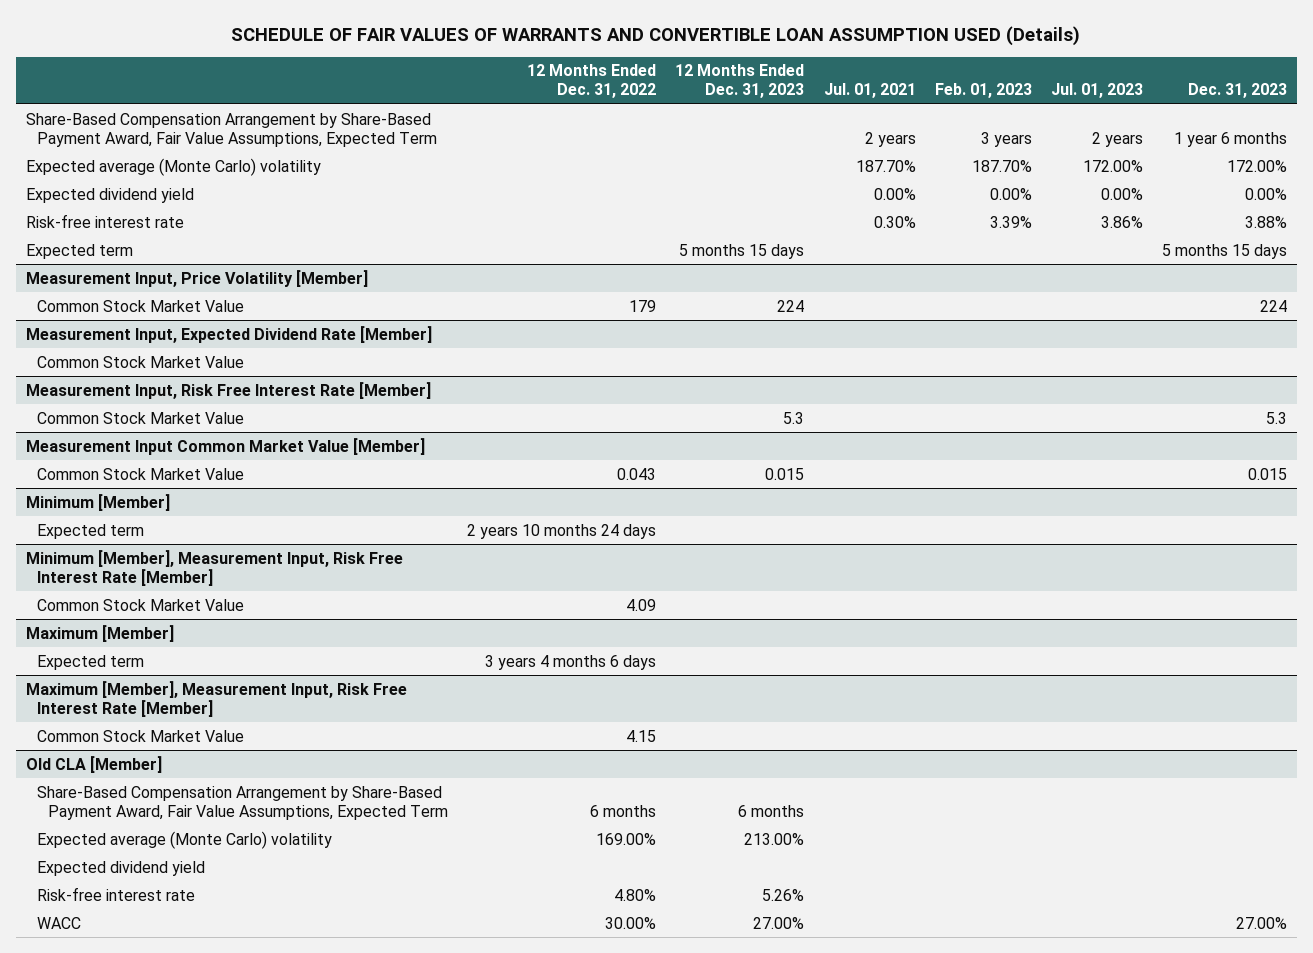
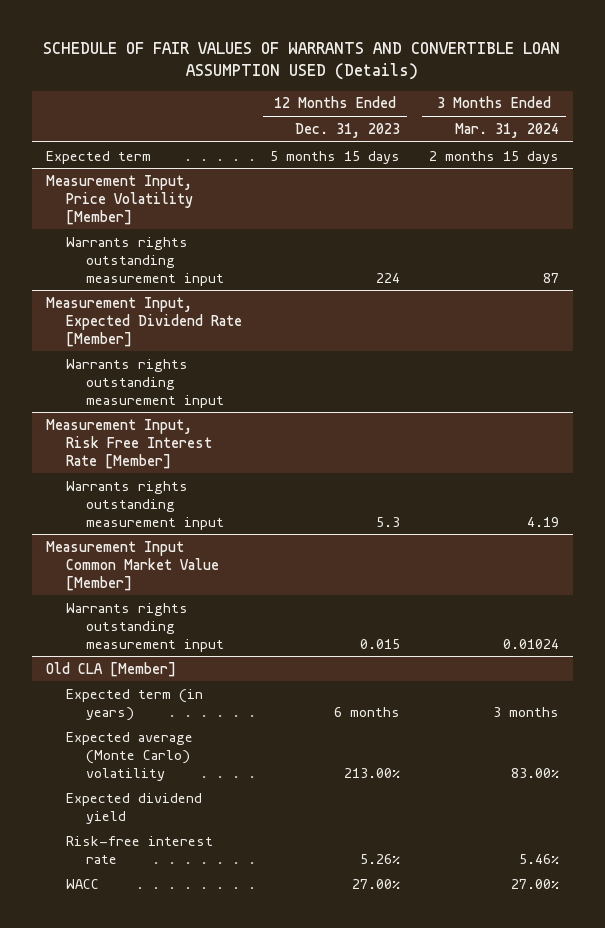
- | 12 Months Ended Dec. 31, 2022 | 12 Months Ended Dec. 31, 2023 | Jul. 01, 2021 | Feb. 01, 2023 | Jul. 01, 2023 | Dec. 31, 2023
+ | 12 Months Ended Dec. 31, 2023 | 3 Months Ended Mar. 31, 2024
- Share-Based Compensation Arrangement by Share-Based Payment Award, Fair Value Assumptions, Expected Term | | | 2 years | 3 years | 2 years | 1 year 6 months
- Expected average (Monte Carlo) volatility | | | 187.70% | 187.70% | 172.00% | 172.00%
- Expected dividend yield | | | 0.00% | 0.00% | 0.00% | 0.00%
- Risk-free interest rate | | | 0.30% | 3.39% | 3.86% | 3.88%
@ Measurement Input, Price Volatility [Member]
- Common Stock Market Value | 179 | 224 | | | | 224
+ Warrants rights outstanding measurement input | 224 | 87
@ Measurement Input, Expected Dividend Rate [Member]
- Common Stock Market Value
+ Warrants rights outstanding measurement input
@ Measurement Input, Risk Free Interest Rate [Member]
- Common Stock Market Value | | 5.3 | | | | 5.3
+ Warrants rights outstanding measurement input | 5.3 | 4.19
@ Measurement Input Common Market Value [Member]
- Common Stock Market Value | 0.043 | 0.015 | | | | 0.015
- Minimum [Member]
- Expected term | 2 years 10 months 24 days | | | | |
- Minimum [Member], Measurement Input, Risk Free Interest Rate [Member]
- Common Stock Market Value | 4.09 | | | | |
- Maximum [Member]
- Expected term | 3 years 4 months 6 days | | | | |
- Maximum [Member], Measurement Input, Risk Free Interest Rate [Member]
- Common Stock Market Value | 4.15 | | | | |
@ Measurement Input Common Market Value [Member]
+ Warrants rights outstanding measurement input | 0.015 | 0.01024
@ Old CLA [Member]
- Share-Based Compensation Arrangement by Share-Based Payment Award, Fair Value Assumptions, Expected Term | 6 months | 6 months | | | |
+ Expected term (in years) | 6 months | 3 months

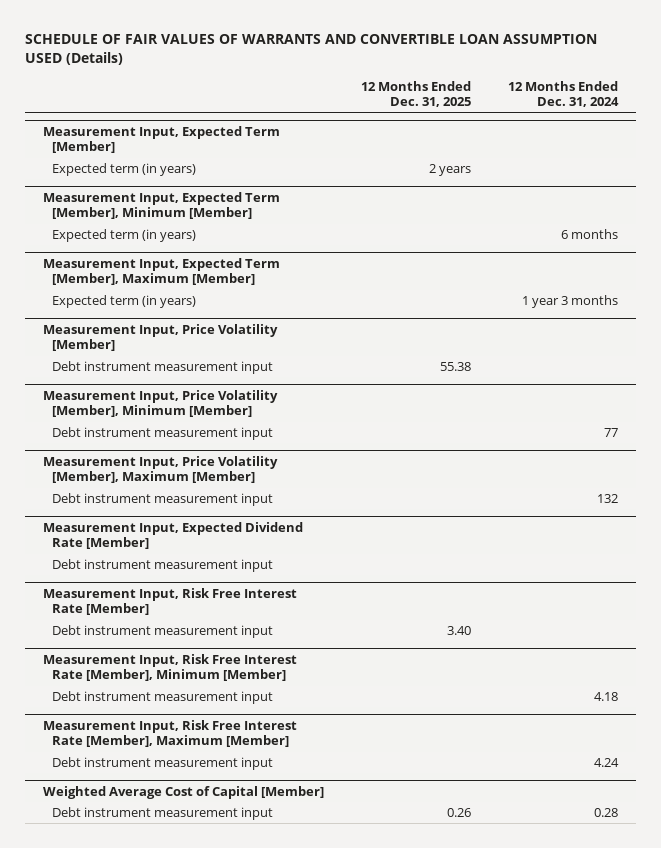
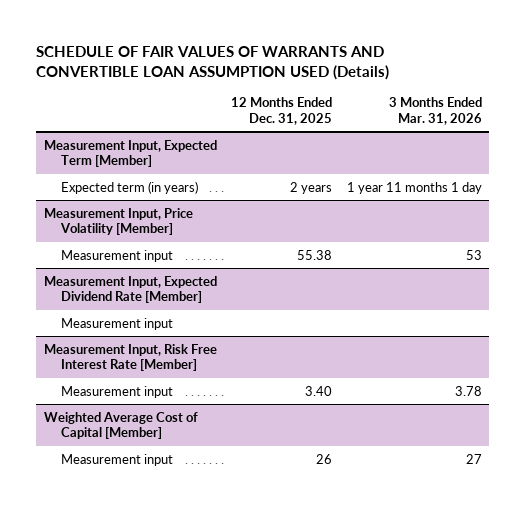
- | 12 Months Ended Dec. 31, 2025 | 12 Months Ended Dec. 31, 2024
+ | 12 Months Ended Dec. 31, 2025 | 3 Months Ended Mar. 31, 2026
- Measurement Input, Expected Term [Member], Minimum [Member]
- Expected term (in years) | | 6 months
- Measurement Input, Expected Term [Member], Maximum [Member]
- Expected term (in years) | | 1 year 3 months
@ Measurement Input, Price Volatility [Member]
- Debt instrument measurement input | 55.38 |
- Measurement Input, Price Volatility [Member], Minimum [Member]
- Debt instrument measurement input | | 77
- Measurement Input, Price Volatility [Member], Maximum [Member]
- Debt instrument measurement input | | 132
@ Measurement Input, Price Volatility [Member]
+ Measurement input | 55.38 | 53
@ Measurement Input, Expected Dividend Rate [Member]
- Debt instrument measurement input
+ Measurement input
@ Measurement Input, Risk Free Interest Rate [Member]
- Debt instrument measurement input | 3.40 |
- Measurement Input, Risk Free Interest Rate [Member], Minimum [Member]
- Debt instrument measurement input | | 4.18
- Measurement Input, Risk Free Interest Rate [Member], Maximum [Member]
- Debt instrument measurement input | | 4.24
@ Measurement Input, Risk Free Interest Rate [Member]
+ Measurement input | 3.40 | 3.78
@ Weighted Average Cost of Capital [Member]
- Debt instrument measurement input | 0.26 | 0.28
+ Measurement input | 26 | 27

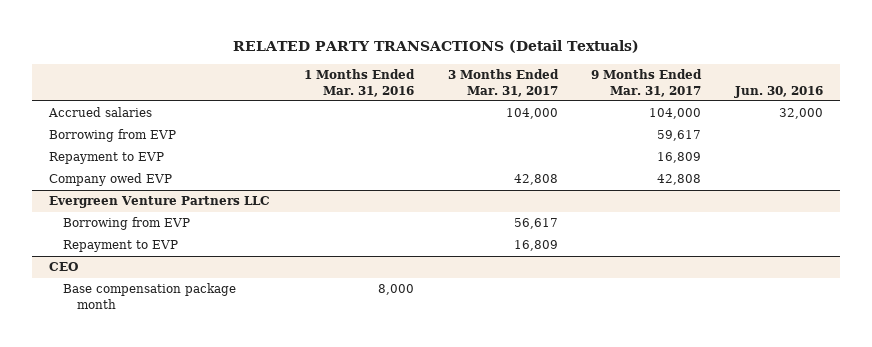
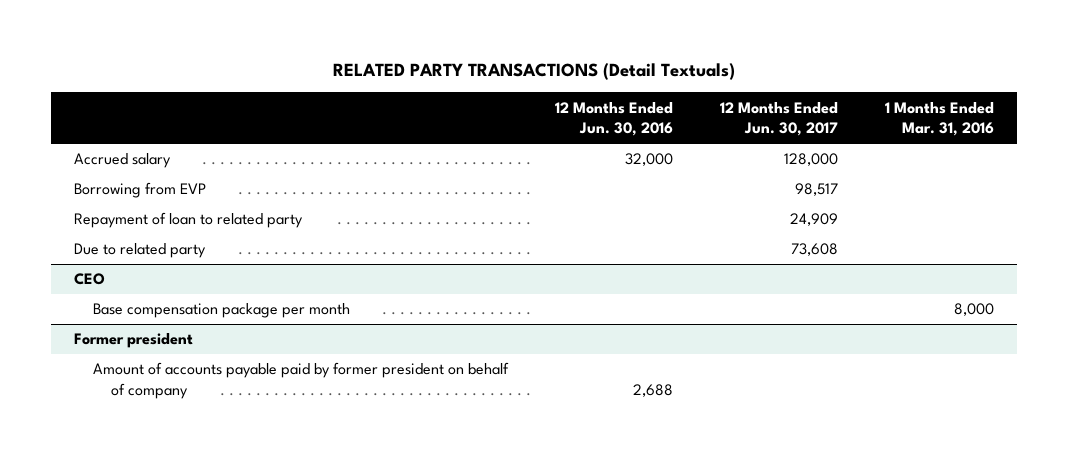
- | 1 Months Ended Mar. 31, 2016 | 3 Months Ended Mar. 31, 2017 | 9 Months Ended Mar. 31, 2017 | Jun. 30, 2016
+ | 12 Months Ended Jun. 30, 2016 | 12 Months Ended Jun. 30, 2017 | 1 Months Ended Mar. 31, 2016
- Accrued salaries | | 104,000 | 104,000 | 32,000
+ Accrued salary | 32,000 | 128,000 |
- Repayment to EVP | | | 16,809 |
- Company owed EVP | | 42,808 | 42,808 |
- Evergreen Venture Partners LLC
- Borrowing from EVP | | 56,617 | |
- Repayment to EVP | | 16,809 | |
+ Repayment of loan to related party | | 24,909 |
+ Due to related party | | 73,608 |
@ CEO
- Base compensation package month | 8,000 | | |
+ Base compensation package per month | | | 8,000
+ Former president
+ Amount of accounts payable paid by former president on behalf of company | 2,688 | |

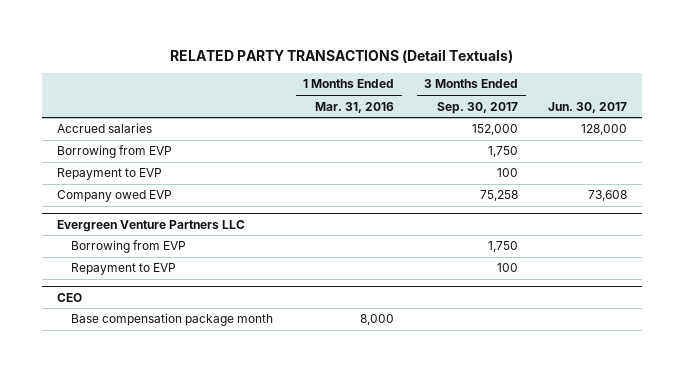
- | 12 Months Ended Jun. 30, 2016 | 12 Months Ended Jun. 30, 2017 | 1 Months Ended Mar. 31, 2016
+ | 1 Months Ended Mar. 31, 2016 | 3 Months Ended Sep. 30, 2017 | Jun. 30, 2017
- Accrued salary | 32,000 | 128,000 |
+ Accrued salaries | | 152,000 | 128,000
- Repayment of loan to related party | | 24,909 |
- Due to related party | | 73,608 |
+ Repayment to EVP | | 100 |
+ Company owed EVP | | 75,258 | 73,608
+ Evergreen Venture Partners LLC
+ Borrowing from EVP | | 1,750 |
+ Repayment to EVP | | 100 |
@ CEO
- Base compensation package per month | | | 8,000
- Former president
- Amount of accounts payable paid by former president on behalf of company | 2,688 | |
@ CEO
+ Base compensation package month | 8,000 | |

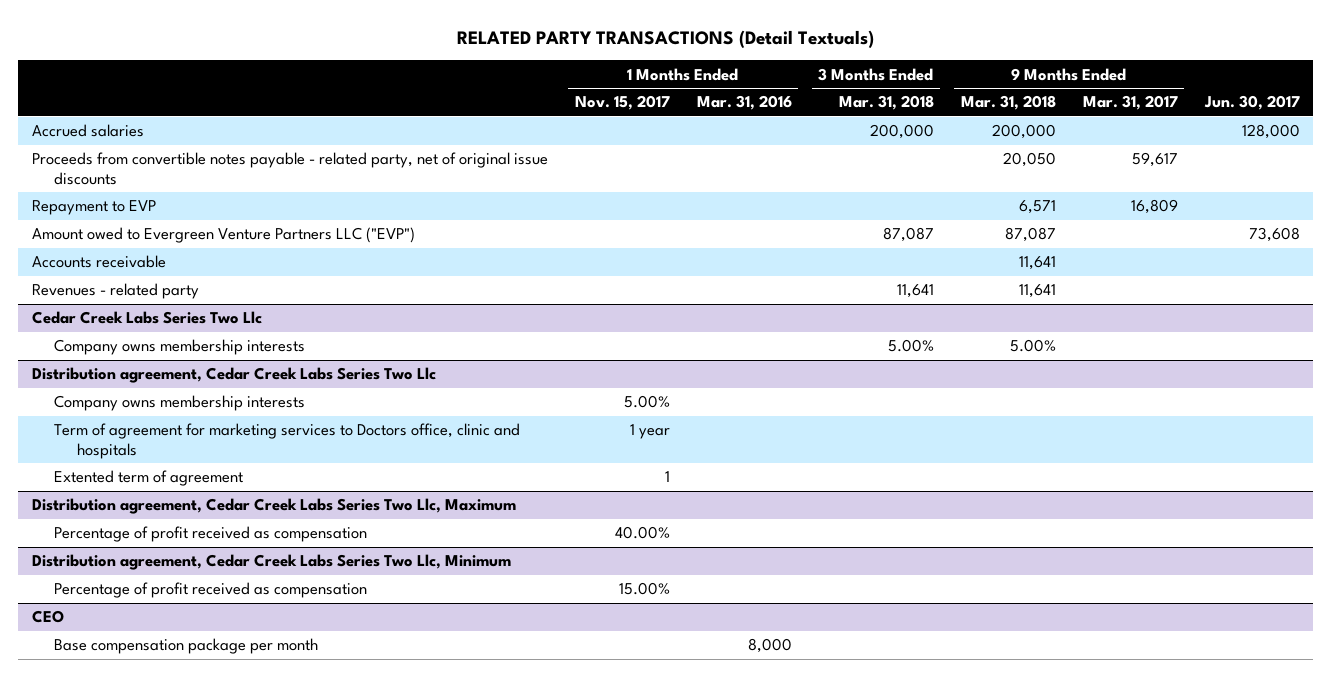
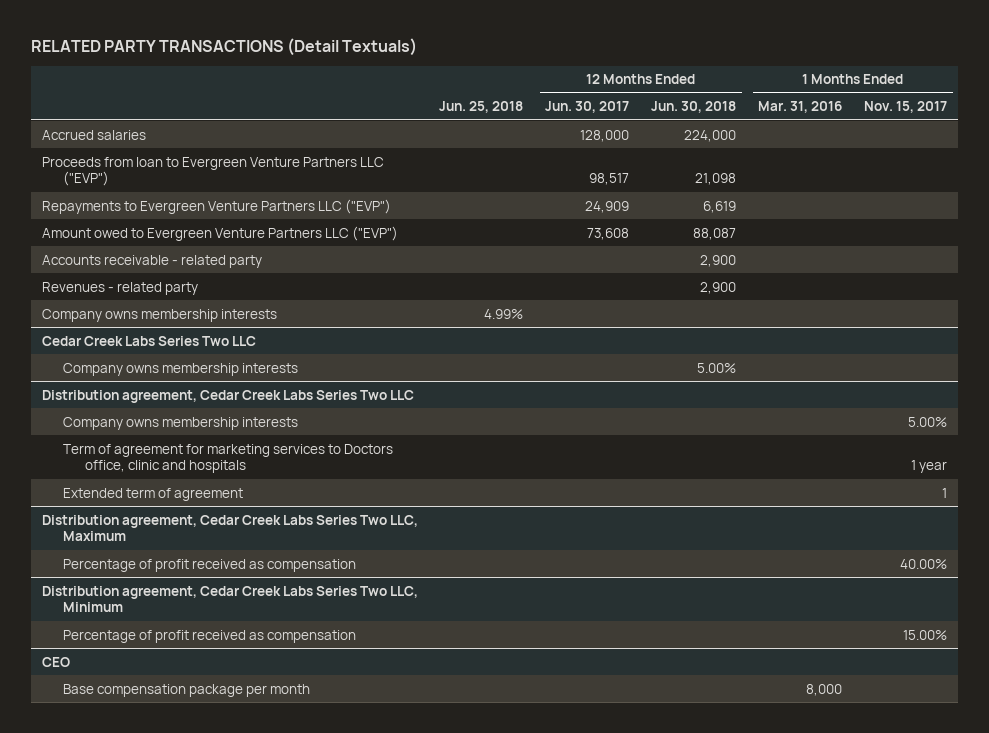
- | 1 Months Ended Nov. 15, 2017 | 1 Months Ended Mar. 31, 2016 | 3 Months Ended Mar. 31, 2018 | 9 Months Ended Mar. 31, 2018 | 9 Months Ended Mar. 31, 2017 | Jun. 30, 2017
+ | Jun. 25, 2018 | 12 Months Ended Jun. 30, 2017 | 12 Months Ended Jun. 30, 2018 | 1 Months Ended Mar. 31, 2016 | 1 Months Ended Nov. 15, 2017
- Proceeds from convertible notes payable - related party, net of original issue discounts | | | | 20,050 | 59,617 |
- Repayment to EVP | | | | 6,571 | 16,809 |
+ Proceeds from loan to Evergreen Venture Partners LLC ("EVP") | | 98,517 | 21,098 | |
+ Repayments to Evergreen Venture Partners LLC ("EVP") | | 24,909 | 6,619 | |
- Accounts receivable | | | | 11,641 | |
+ Accounts receivable - related party | | | 2,900 | |
- Cedar Creek Labs Series Two Llc
+ Company owns membership interests | 4.99% | | | |
+ Cedar Creek Labs Series Two LLC
- Distribution agreement, Cedar Creek Labs Series Two Llc
+ Distribution agreement, Cedar Creek Labs Series Two LLC
- Extented term of agreement | 1 | | | | |
- Distribution agreement, Cedar Creek Labs Series Two Llc, Maximum
+ Extended term of agreement | | | | | 1
+ Distribution agreement, Cedar Creek Labs Series Two LLC, Maximum
- Distribution agreement, Cedar Creek Labs Series Two Llc, Minimum
+ Distribution agreement, Cedar Creek Labs Series Two LLC, Minimum

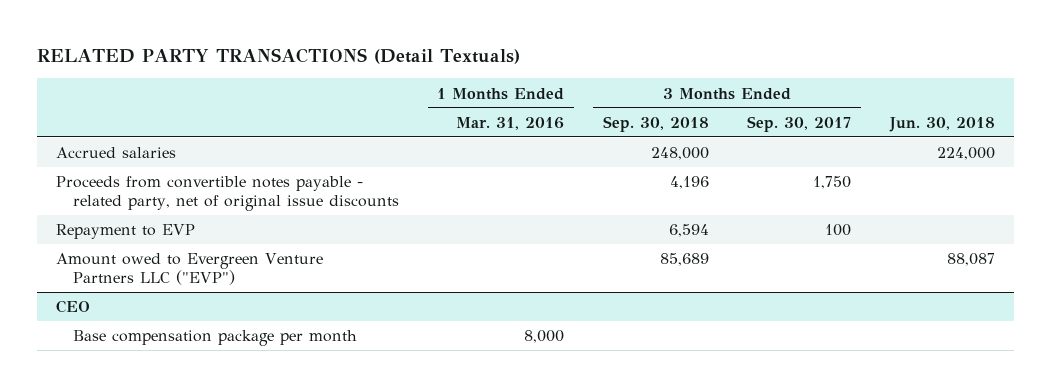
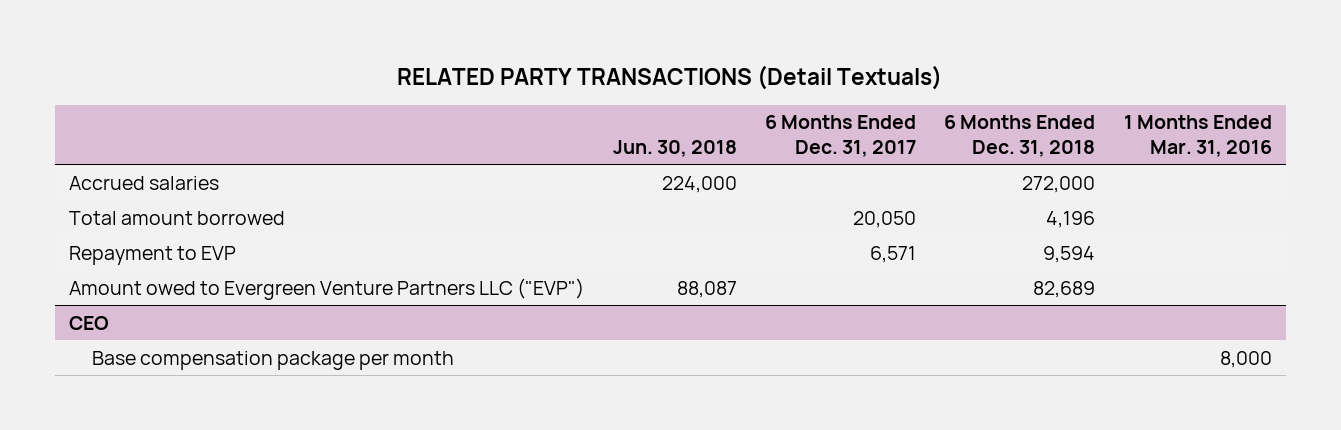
- | 1 Months Ended Mar. 31, 2016 | 3 Months Ended Sep. 30, 2018 | 3 Months Ended Sep. 30, 2017 | Jun. 30, 2018
+ | Jun. 30, 2018 | 6 Months Ended Dec. 31, 2017 | 6 Months Ended Dec. 31, 2018 | 1 Months Ended Mar. 31, 2016
- Proceeds from convertible notes payable - related party, net of original issue discounts | | 4,196 | 1,750 |
+ Total amount borrowed | | 20,050 | 4,196 |

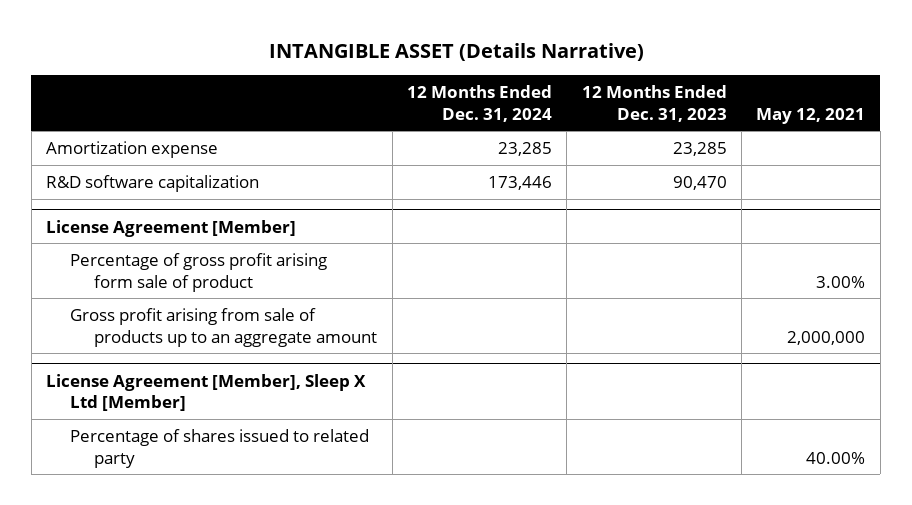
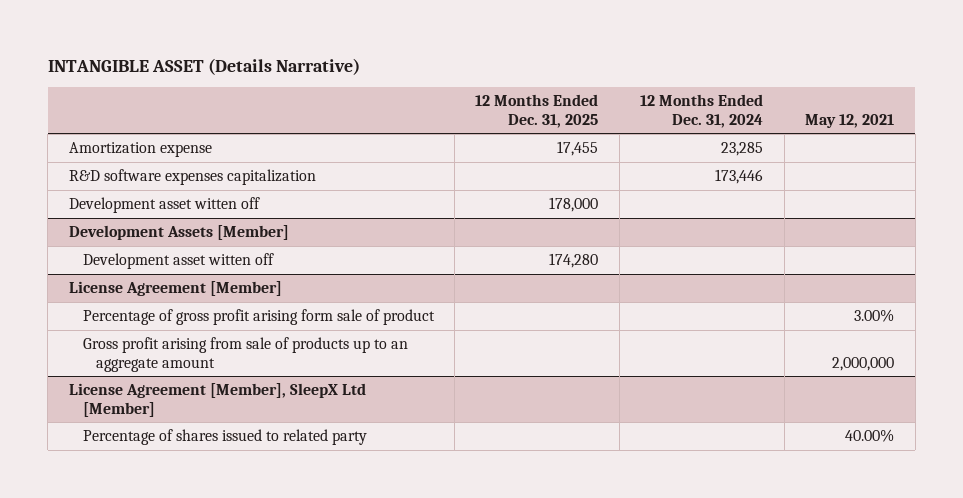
- | 12 Months Ended Dec. 31, 2024 | 12 Months Ended Dec. 31, 2023 | May 12, 2021
+ | 12 Months Ended Dec. 31, 2025 | 12 Months Ended Dec. 31, 2024 | May 12, 2021
- R&D software capitalization | 173,446 | 90,470 |
+ R&D software expenses capitalization | | 173,446 |
+ Development asset witten off | 178,000 | |
+ Development Assets [Member]
+ Development asset witten off | 174,280 | |
- License Agreement [Member], Sleep X Ltd [Member]
+ License Agreement [Member], SleepX Ltd [Member]

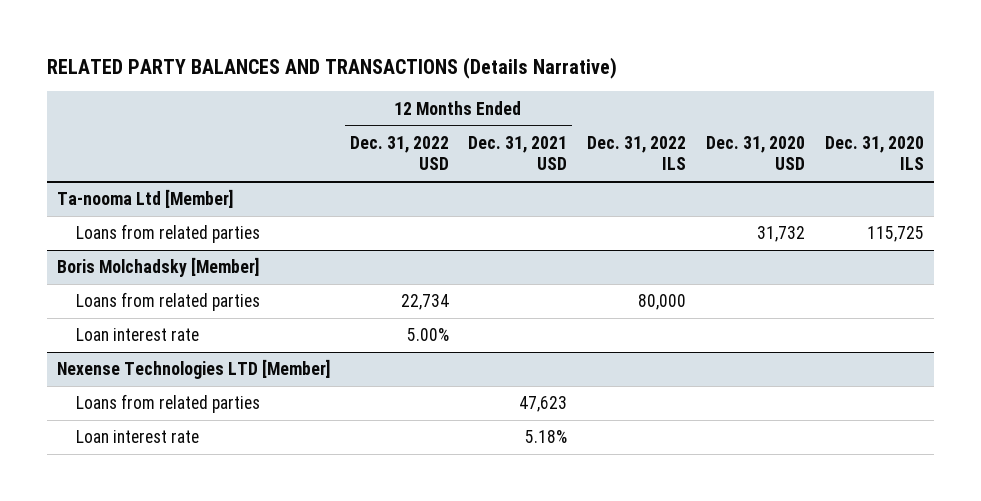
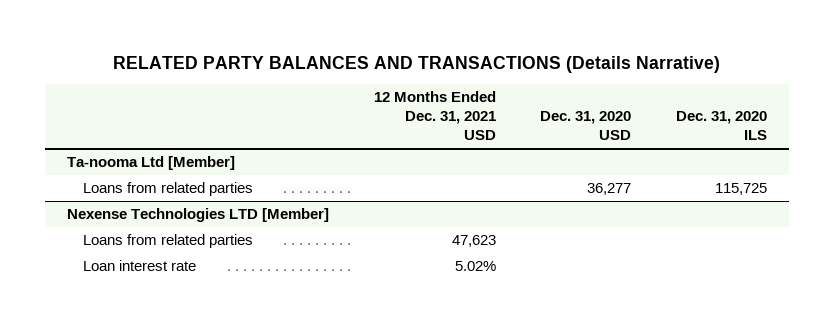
- | 12 Months Ended Dec. 31, 2022 USD | 12 Months Ended Dec. 31, 2021 USD | Dec. 31, 2022 ILS | Dec. 31, 2020 USD | Dec. 31, 2020 ILS
+ | 12 Months Ended Dec. 31, 2021 USD | Dec. 31, 2020 USD | Dec. 31, 2020 ILS
@ Ta-nooma Ltd [Member]
- Loans from related parties | | | | 31,732 | 115,725
- Boris Molchadsky [Member]
- Loans from related parties | 22,734 | | 80,000 | |
- Loan interest rate | 5.00% | | | |
@ Ta-nooma Ltd [Member]
+ Loans from related parties | | 36,277 | 115,725
@ Nexense Technologies LTD [Member]
- Loan interest rate | | 5.18% | | |
+ Loan interest rate | 5.02% | |

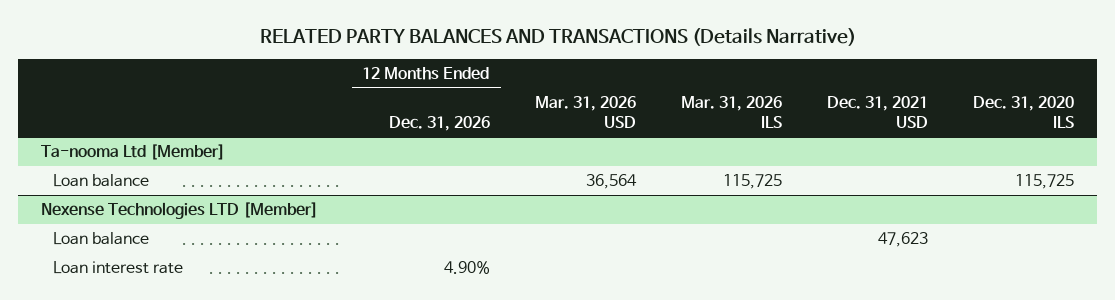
- | 12 Months Ended Dec. 31, 2021 USD | Dec. 31, 2020 USD | Dec. 31, 2020 ILS
+ | 12 Months Ended Dec. 31, 2026 | Mar. 31, 2026 USD | Mar. 31, 2026 ILS | Dec. 31, 2021 USD | Dec. 31, 2020 ILS
@ Ta-nooma Ltd [Member]
- Loans from related parties | | 36,277 | 115,725
+ Loan balance | | 36,564 | 115,725 | | 115,725
@ Nexense Technologies LTD [Member]
- Loans from related parties | 47,623 | |
+ Loan balance | | | | 47,623 |

